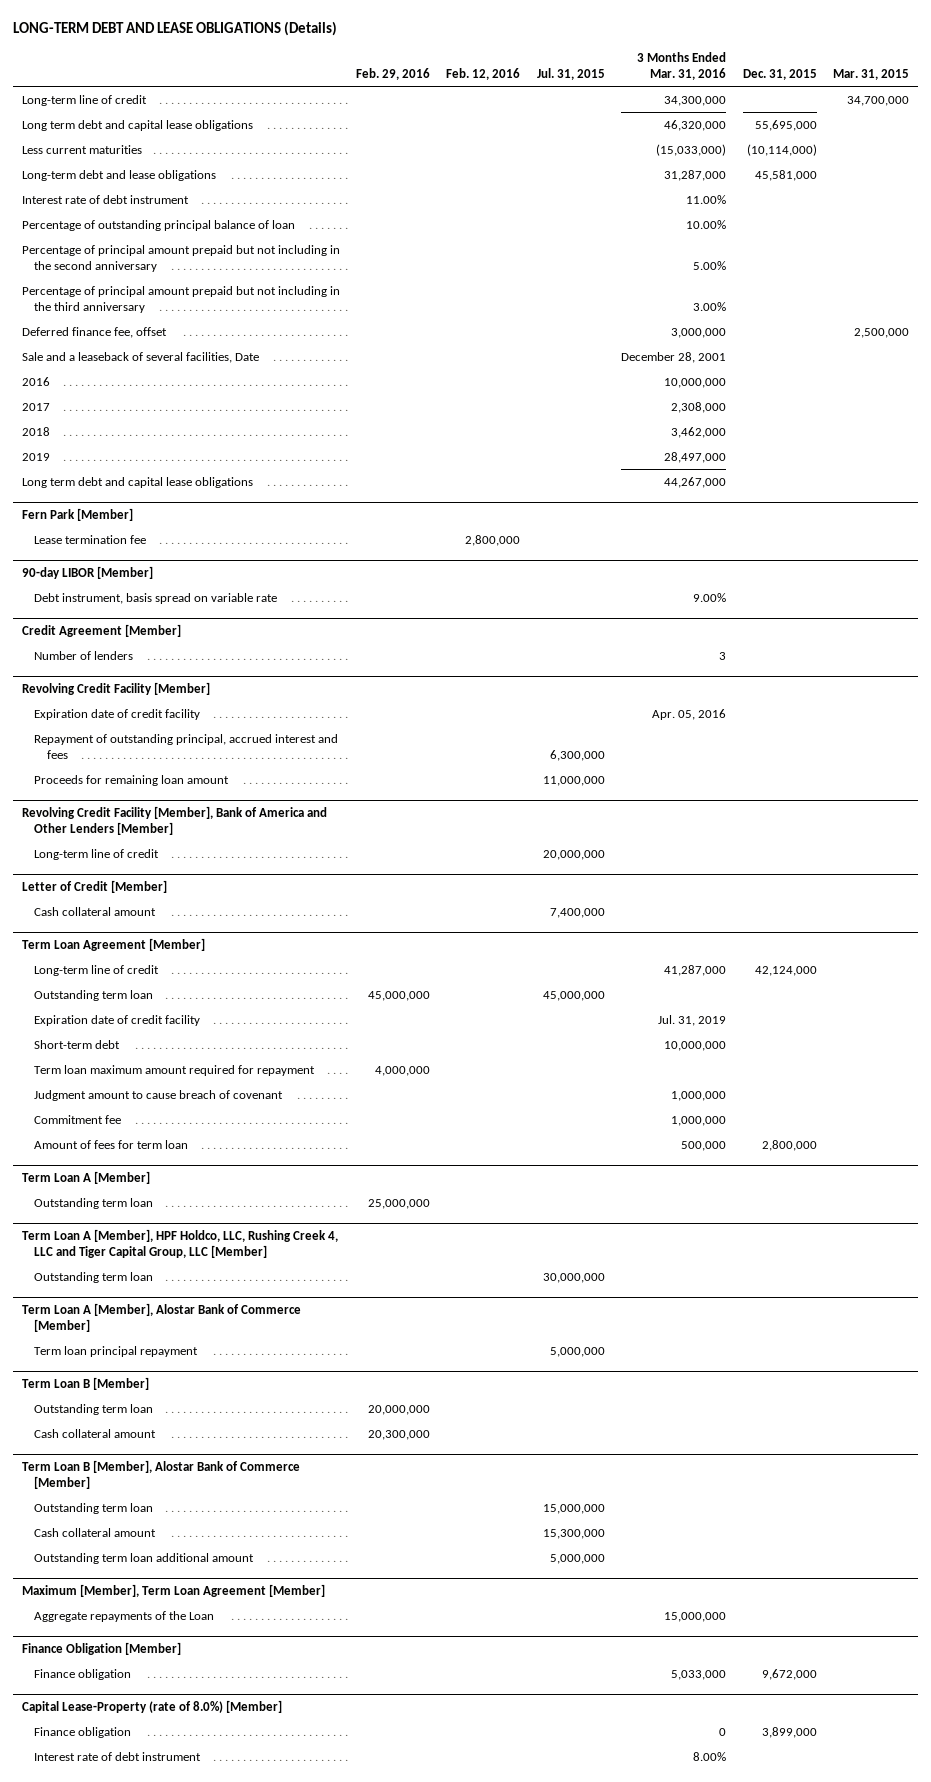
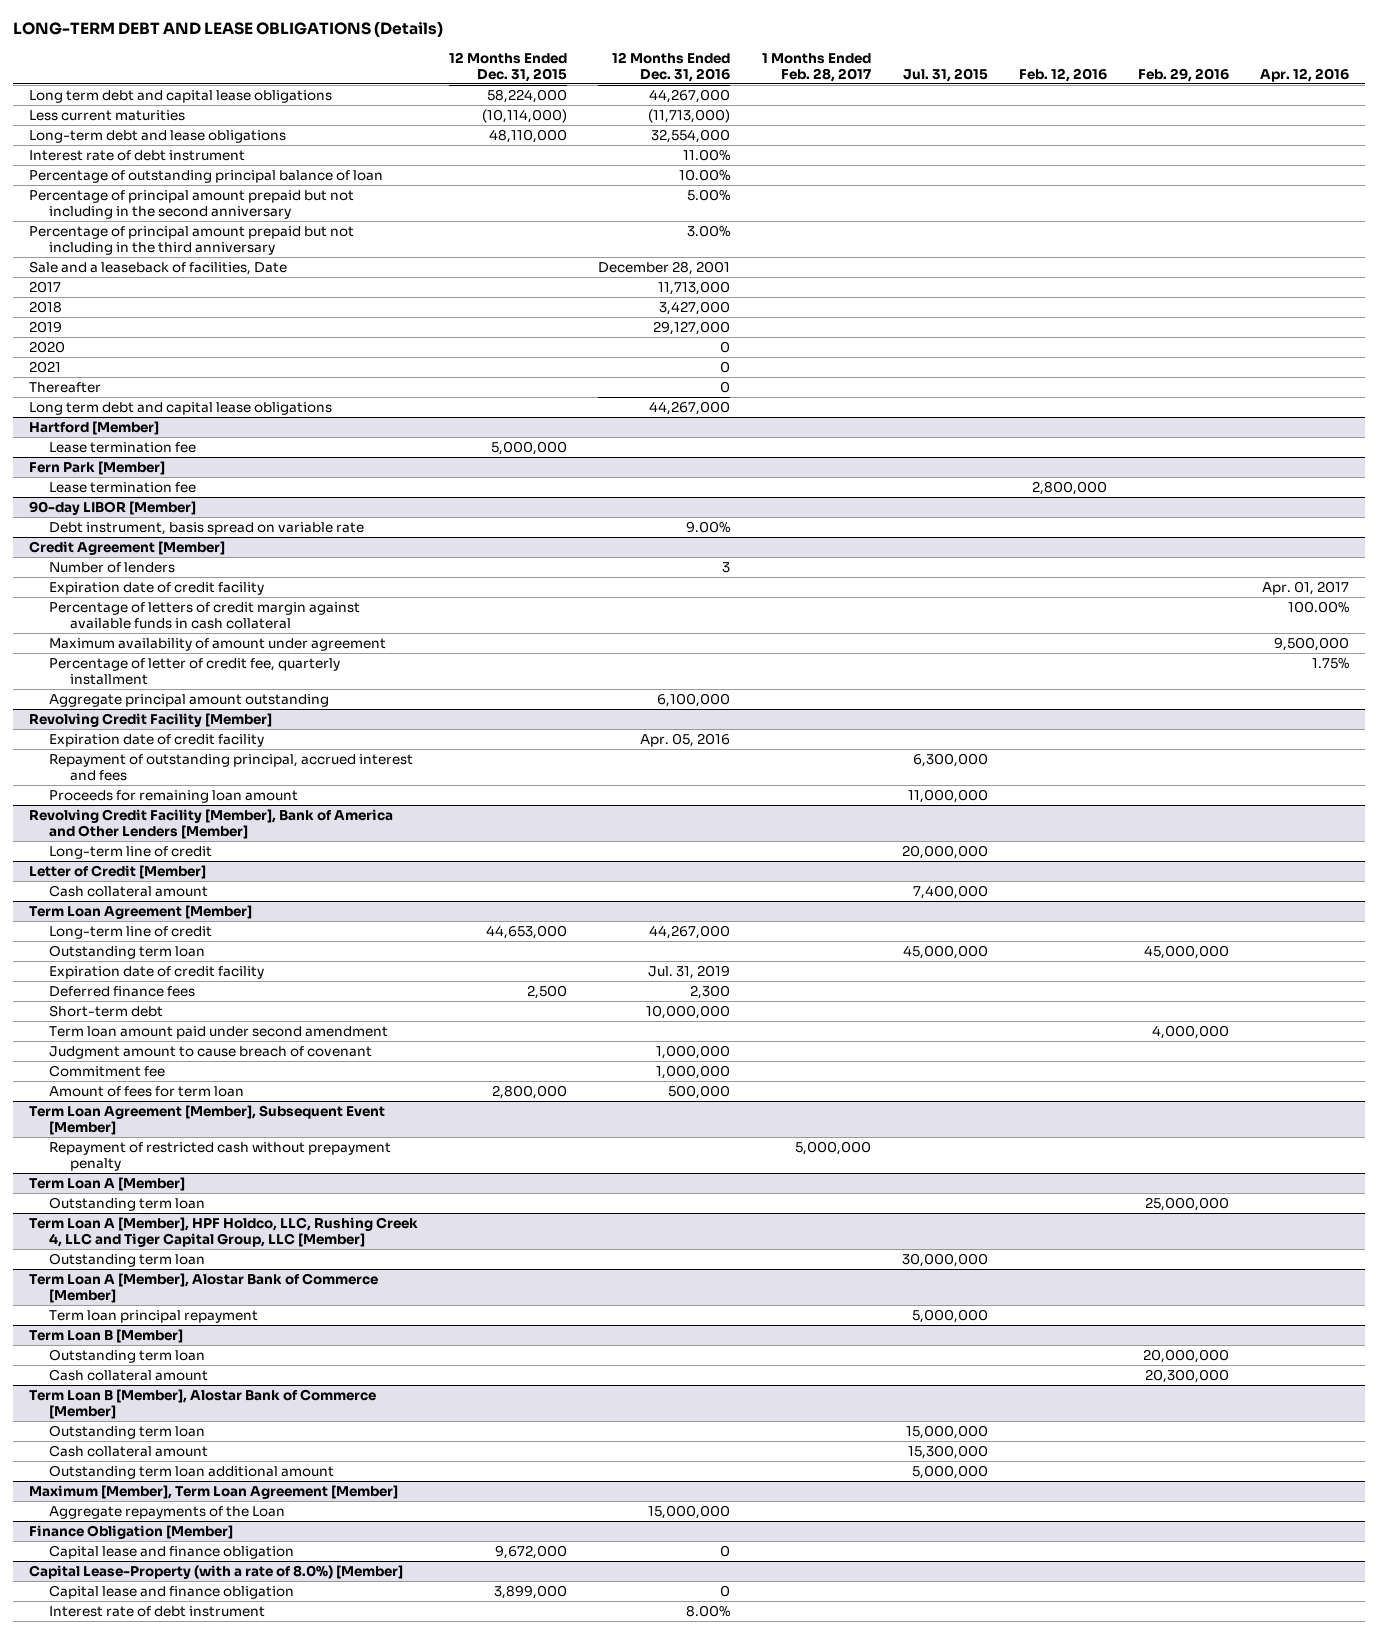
- | Feb. 29, 2016 | Feb. 12, 2016 | Jul. 31, 2015 | 3 Months Ended Mar. 31, 2016 | Dec. 31, 2015 | Mar. 31, 2015
+ | 12 Months Ended Dec. 31, 2015 | 12 Months Ended Dec. 31, 2016 | 1 Months Ended Feb. 28, 2017 | Jul. 31, 2015 | Feb. 12, 2016 | Feb. 29, 2016 | Apr. 12, 2016
- Long-term line of credit | | | | 34,300,000 | | 34,700,000
- Deferred finance fee, offset | | | | 3,000,000 | | 2,500,000
- Sale and a leaseback of several facilities, Date | | | | December 28, 2001 | |
- 2016 | | | | 10,000,000 | |
+ Sale and a leaseback of facilities, Date | | December 28, 2001 | | | | |
+ 2020 | | 0 | | | | |
+ 2021 | | 0 | | | | |
+ Thereafter | | 0 | | | | |
+ Hartford [Member]
+ Lease termination fee | 5,000,000 | | | | | |
@ Credit Agreement [Member]
+ Expiration date of credit facility | | | | | | | Apr. 01, 2017
+ Percentage of letters of credit margin against available funds in cash collateral | | | | | | | 100.00%
+ Maximum availability of amount under agreement | | | | | | | 9,500,000
+ Percentage of letter of credit fee, quarterly installment | | | | | | | 1.75%
+ Aggregate principal amount outstanding | | 6,100,000 | | | | |
@ Term Loan Agreement [Member]
+ Deferred finance fees | 2,500 | 2,300 | | | | |
- Term loan maximum amount required for repayment | 4,000,000 | | | | |
+ Term loan amount paid under second amendment | | | | | | 4,000,000 |
+ Term Loan Agreement [Member], Subsequent Event [Member]
+ Repayment of restricted cash without prepayment penalty | | | 5,000,000 | | | |
@ Finance Obligation [Member]
- Finance obligation | | | | 5,033,000 | 9,672,000 |
- Capital Lease-Property (rate of 8.0%) [Member]
- Finance obligation | | | | 0 | 3,899,000 |
@ Finance Obligation [Member]
+ Capital lease and finance obligation | 9,672,000 | 0 | | | | |
+ Capital Lease-Property (with a rate of 8.0%) [Member]
+ Capital lease and finance obligation | 3,899,000 | 0 | | | | |

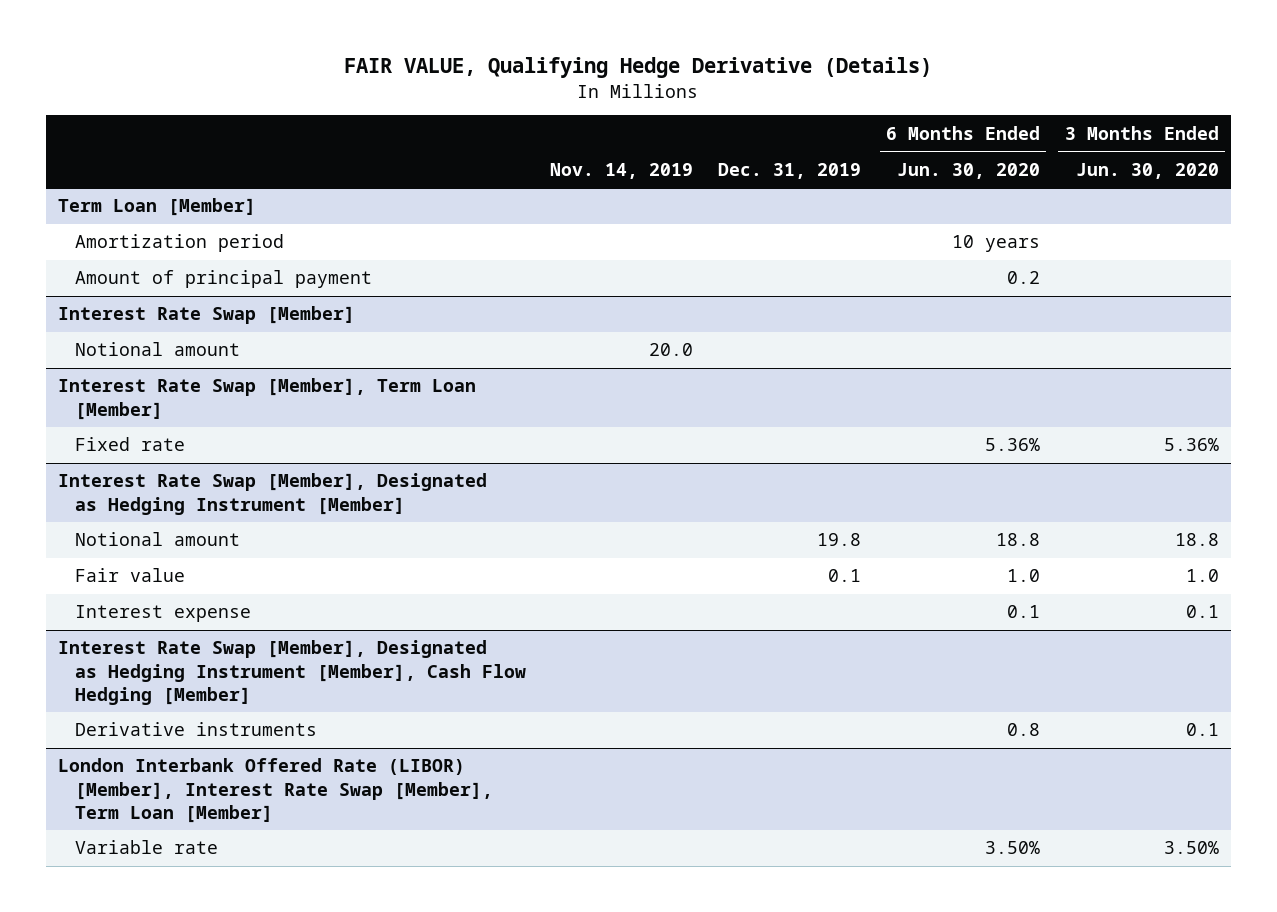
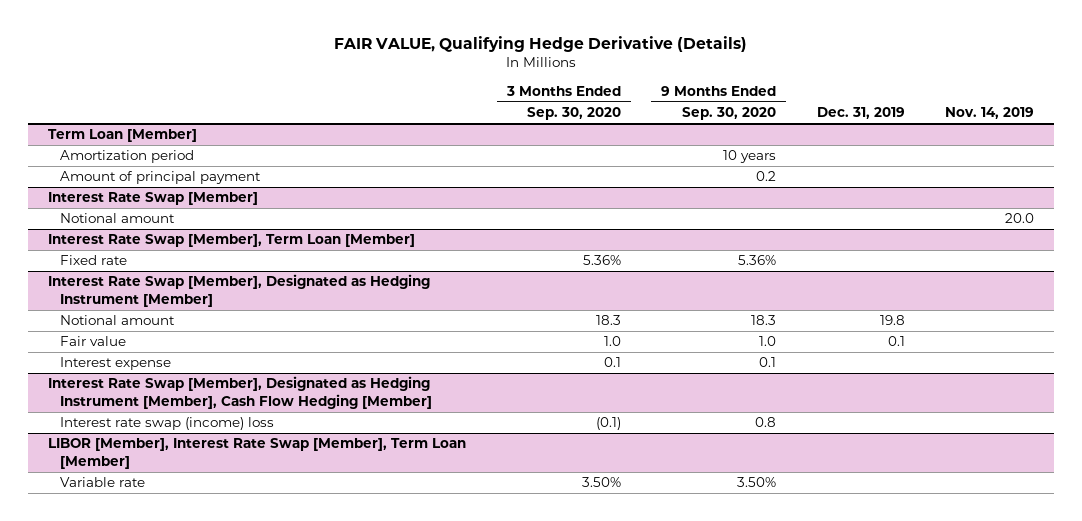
- | Nov. 14, 2019 | Dec. 31, 2019 | 6 Months Ended Jun. 30, 2020 | 3 Months Ended Jun. 30, 2020
+ | 3 Months Ended Sep. 30, 2020 | 9 Months Ended Sep. 30, 2020 | Dec. 31, 2019 | Nov. 14, 2019
@ Interest Rate Swap [Member], Designated as Hedging Instrument [Member], Cash Flow Hedging [Member]
- Derivative instruments | | | 0.8 | 0.1
- London Interbank Offered Rate (LIBOR) [Member], Interest Rate Swap [Member], Term Loan [Member]
@ Interest Rate Swap [Member], Designated as Hedging Instrument [Member], Cash Flow Hedging [Member]
+ Interest rate swap (income) loss | (0.1) | 0.8 | |
+ LIBOR [Member], Interest Rate Swap [Member], Term Loan [Member]

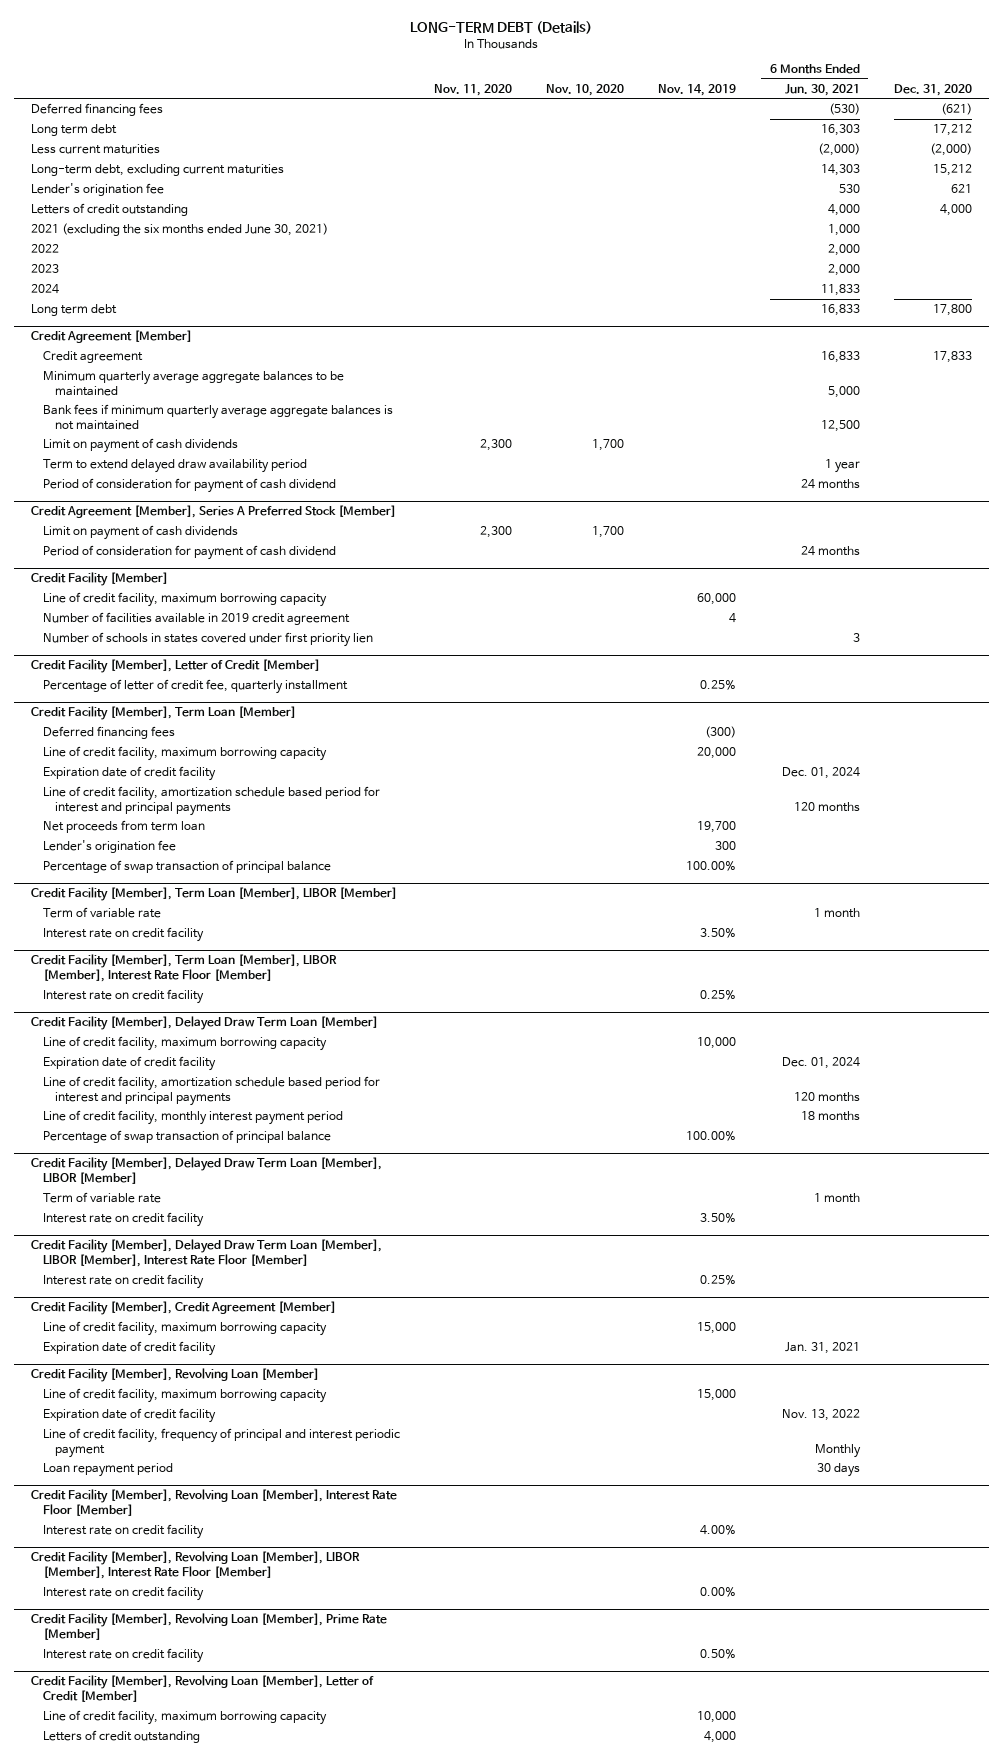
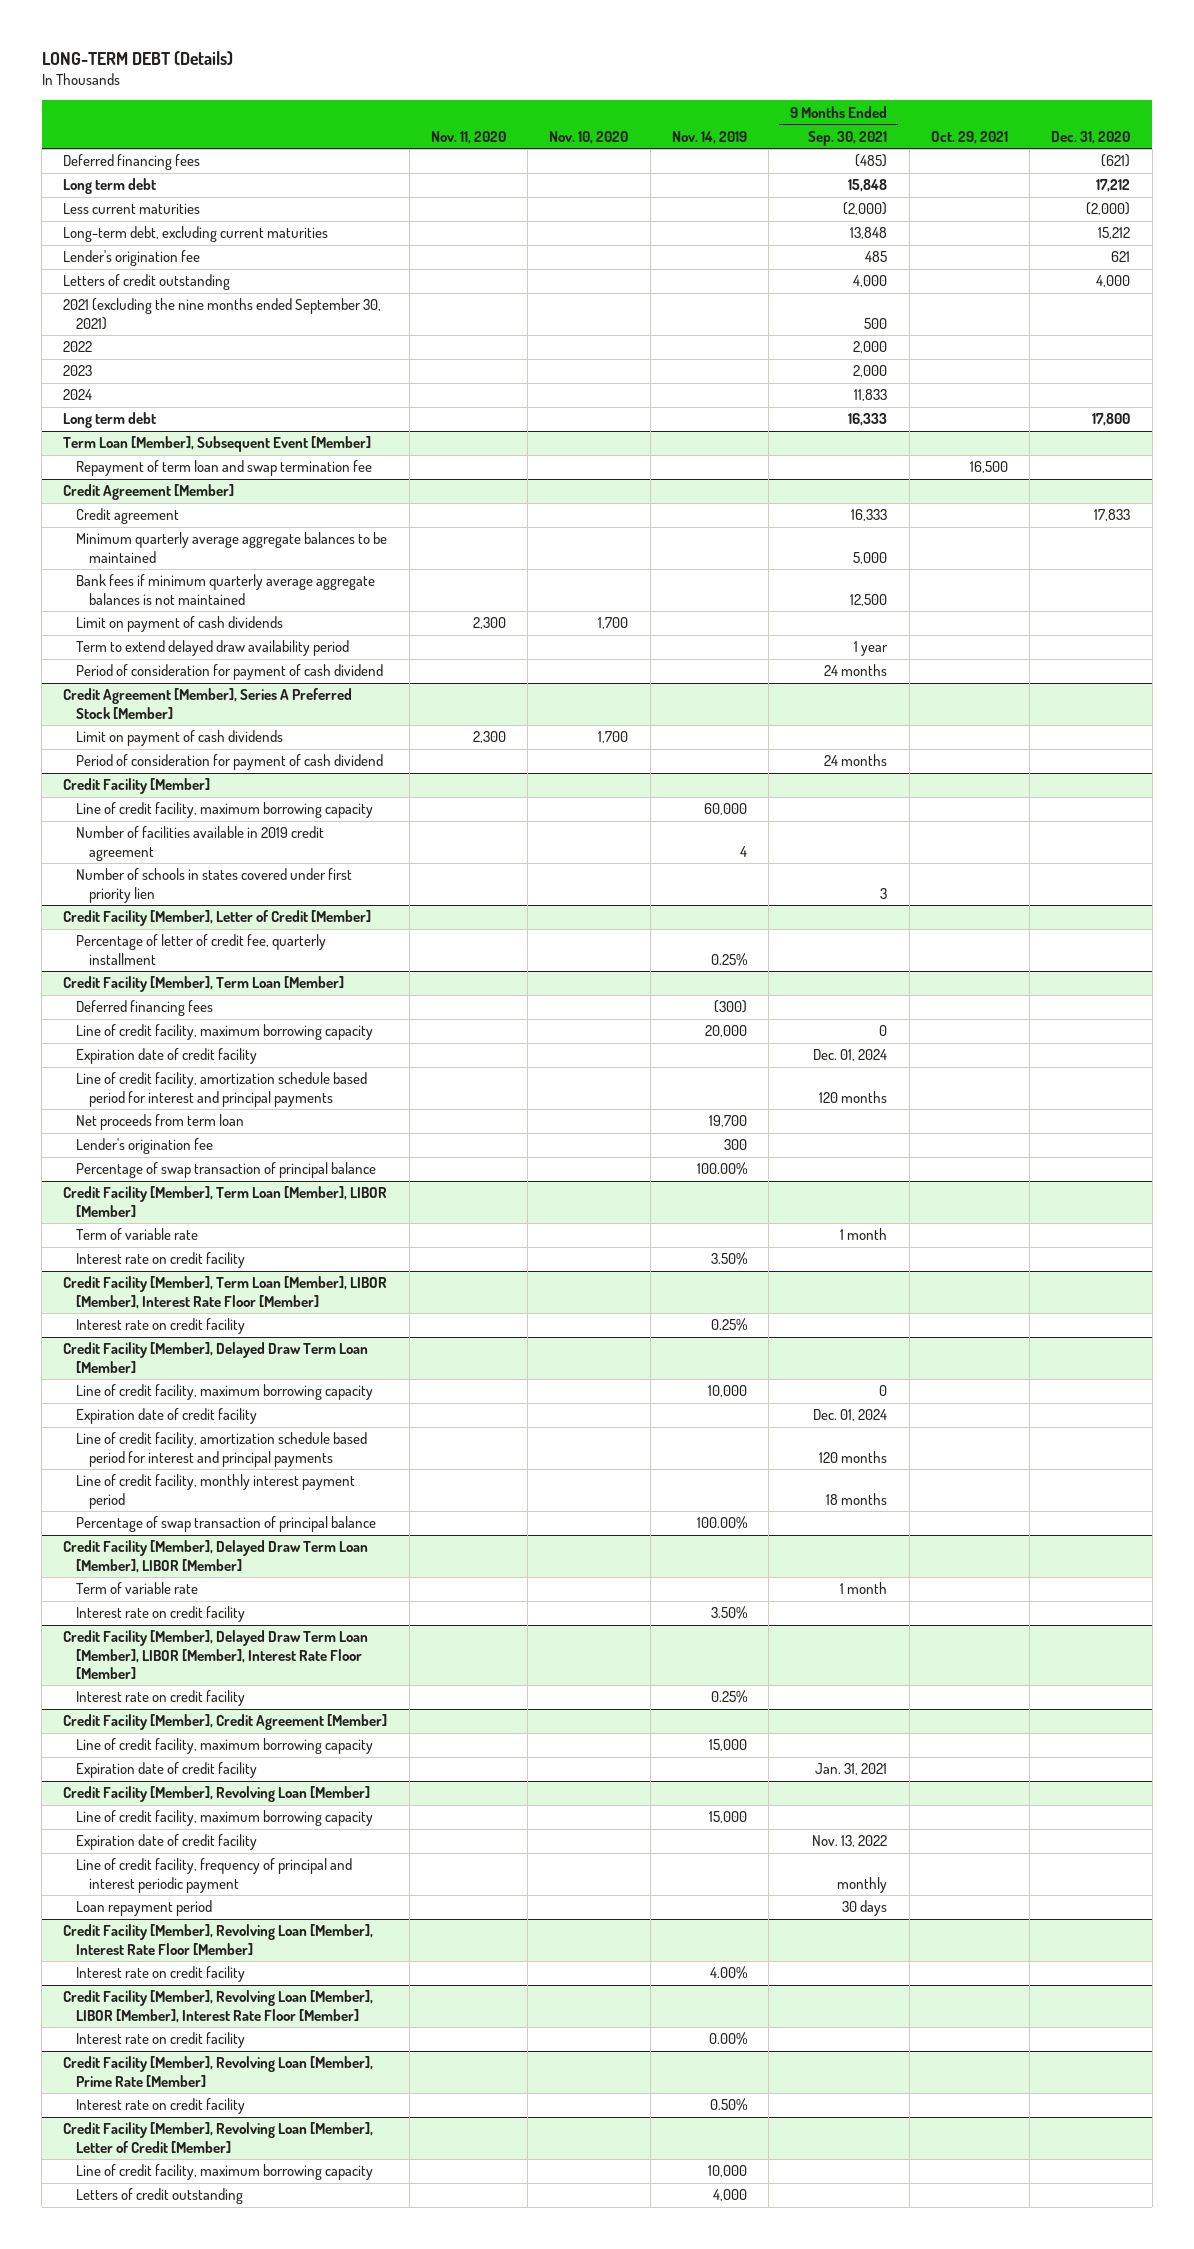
- | Nov. 11, 2020 | Nov. 10, 2020 | Nov. 14, 2019 | 6 Months Ended Jun. 30, 2021 | Dec. 31, 2020
+ | Nov. 11, 2020 | Nov. 10, 2020 | Nov. 14, 2019 | 9 Months Ended Sep. 30, 2021 | Oct. 29, 2021 | Dec. 31, 2020
- 2021 (excluding the six months ended June 30, 2021) | | | | 1,000 |
+ 2021 (excluding the nine months ended September 30, 2021) | | | | 500 | |
+ Term Loan [Member], Subsequent Event [Member]
+ Repayment of term loan and swap termination fee | | | | | 16,500 |

